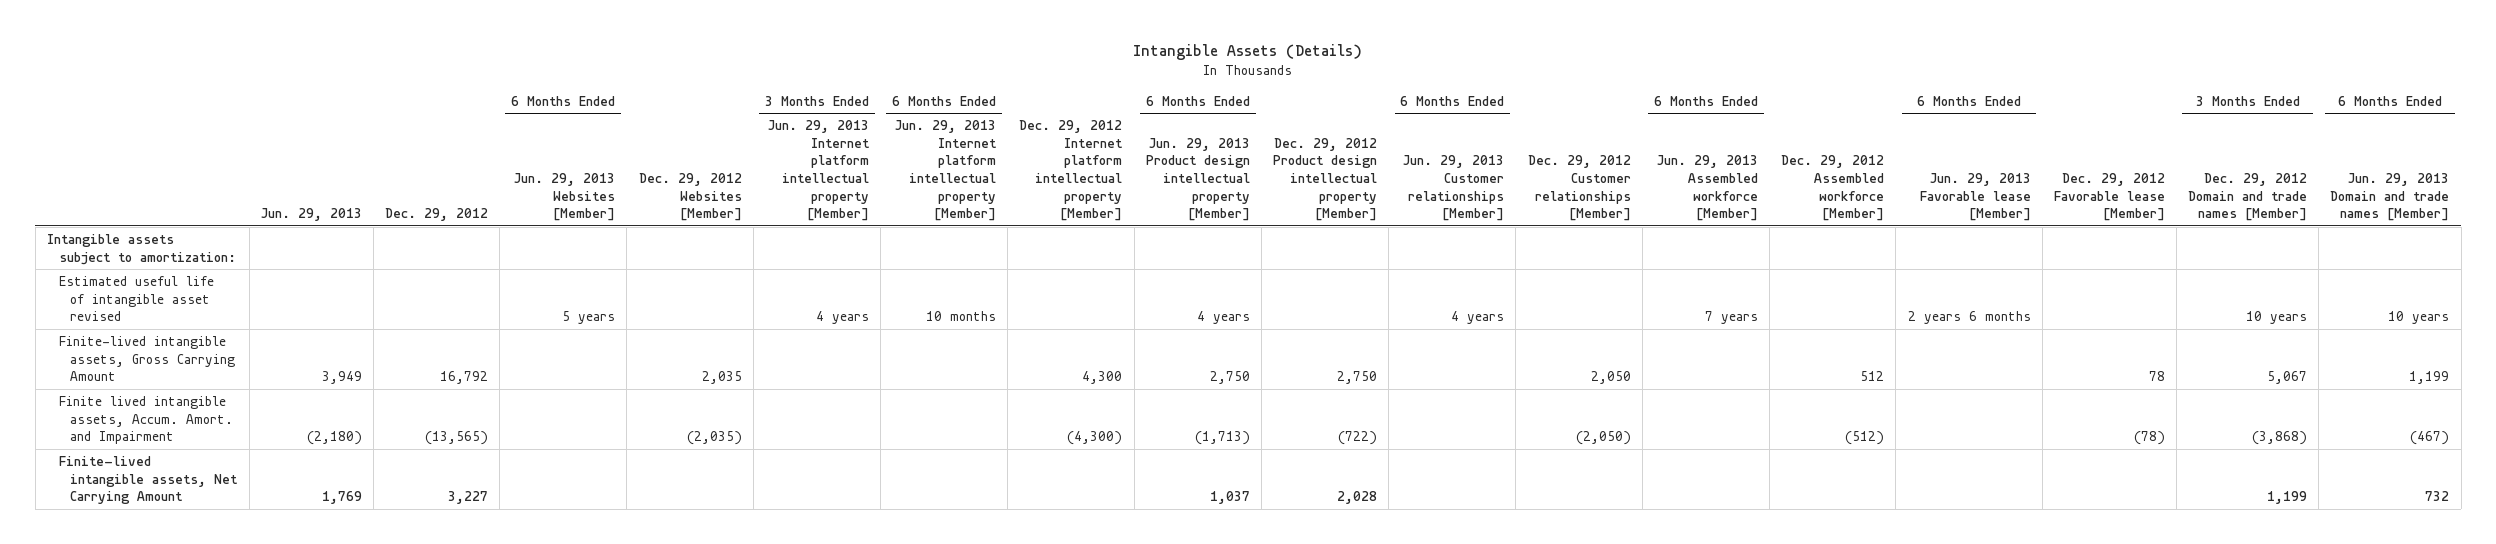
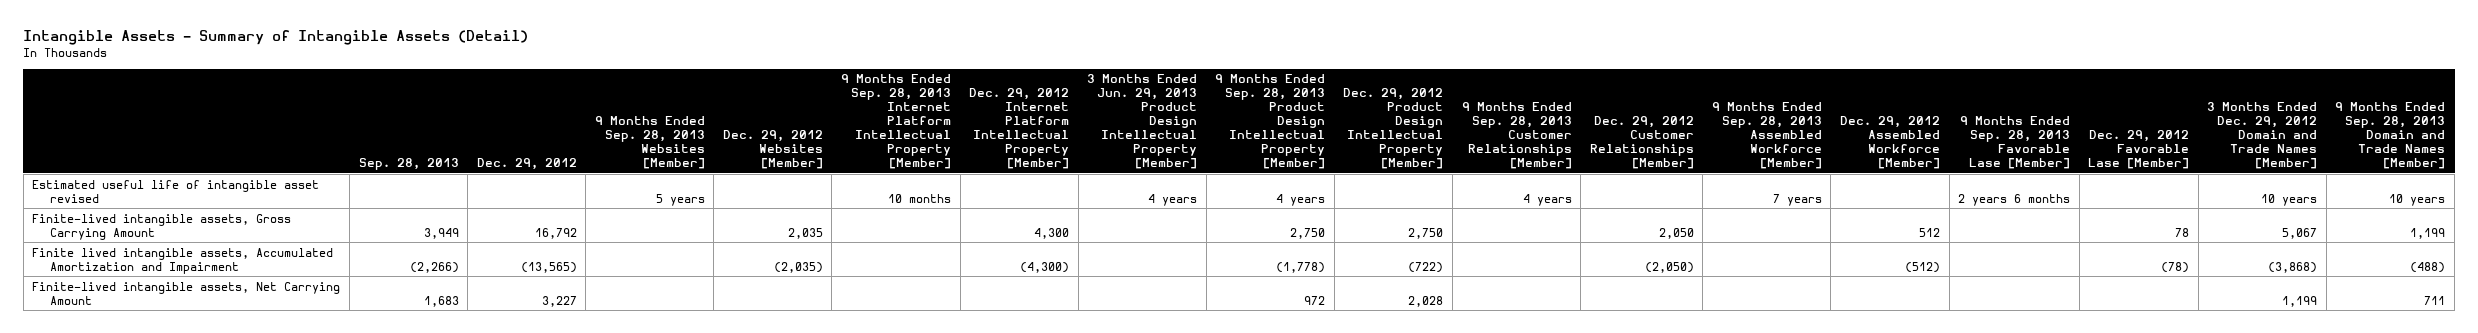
- Intangible Assets (Details)
+ Intangible Assets - Summary of Intangible Assets (Detail)
- | Jun. 29, 2013 | Dec. 29, 2012 | 6 Months Ended Jun. 29, 2013 Websites [Member] | Dec. 29, 2012 Websites [Member] | 3 Months Ended Jun. 29, 2013 Internet platform intellectual property [Member] | 6 Months Ended Jun. 29, 2013 Internet platform intellectual property [Member] | Dec. 29, 2012 Internet platform intellectual property [Member] | 6 Months Ended Jun. 29, 2013 Product design intellectual property [Member] | Dec. 29, 2012 Product design intellectual property [Member] | 6 Months Ended Jun. 29, 2013 Customer relationships [Member] | Dec. 29, 2012 Customer relationships [Member] | 6 Months Ended Jun. 29, 2013 Assembled workforce [Member] | Dec. 29, 2012 Assembled workforce [Member] | 6 Months Ended Jun. 29, 2013 Favorable lease [Member] | Dec. 29, 2012 Favorable lease [Member] | 3 Months Ended Dec. 29, 2012 Domain and trade names [Member] | 6 Months Ended Jun. 29, 2013 Domain and trade names [Member]
+ | Sep. 28, 2013 | Dec. 29, 2012 | 9 Months Ended Sep. 28, 2013 Websites [Member] | Dec. 29, 2012 Websites [Member] | 9 Months Ended Sep. 28, 2013 Internet Platform Intellectual Property [Member] | Dec. 29, 2012 Internet Platform Intellectual Property [Member] | 3 Months Ended Jun. 29, 2013 Product Design Intellectual Property [Member] | 9 Months Ended Sep. 28, 2013 Product Design Intellectual Property [Member] | Dec. 29, 2012 Product Design Intellectual Property [Member] | 9 Months Ended Sep. 28, 2013 Customer Relationships [Member] | Dec. 29, 2012 Customer Relationships [Member] | 9 Months Ended Sep. 28, 2013 Assembled Workforce [Member] | Dec. 29, 2012 Assembled Workforce [Member] | 9 Months Ended Sep. 28, 2013 Favorable Lase [Member] | Dec. 29, 2012 Favorable Lase [Member] | 3 Months Ended Dec. 29, 2012 Domain and Trade Names [Member] | 9 Months Ended Sep. 28, 2013 Domain and Trade Names [Member]
- Intangible assets subject to amortization:
- Finite lived intangible assets, Accum. Amort. and Impairment | (2,180) | (13,565) | | (2,035) | | | (4,300) | (1,713) | (722) | | (2,050) | | (512) | | (78) | (3,868) | (467)
+ Finite lived intangible assets, Accumulated Amortization and Impairment | (2,266) | (13,565) | | (2,035) | | (4,300) | | (1,778) | (722) | | (2,050) | | (512) | | (78) | (3,868) | (488)

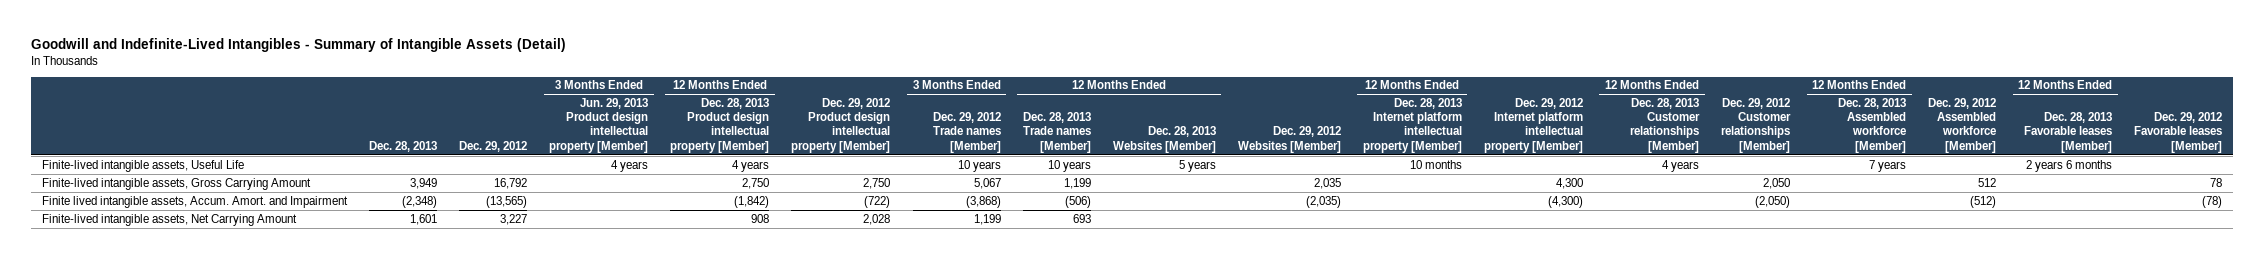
- Intangible Assets - Summary of Intangible Assets (Detail)
+ Goodwill and Indefinite-Lived Intangibles - Summary of Intangible Assets (Detail)
- | Sep. 28, 2013 | Dec. 29, 2012 | 9 Months Ended Sep. 28, 2013 Websites [Member] | Dec. 29, 2012 Websites [Member] | 9 Months Ended Sep. 28, 2013 Internet Platform Intellectual Property [Member] | Dec. 29, 2012 Internet Platform Intellectual Property [Member] | 3 Months Ended Jun. 29, 2013 Product Design Intellectual Property [Member] | 9 Months Ended Sep. 28, 2013 Product Design Intellectual Property [Member] | Dec. 29, 2012 Product Design Intellectual Property [Member] | 9 Months Ended Sep. 28, 2013 Customer Relationships [Member] | Dec. 29, 2012 Customer Relationships [Member] | 9 Months Ended Sep. 28, 2013 Assembled Workforce [Member] | Dec. 29, 2012 Assembled Workforce [Member] | 9 Months Ended Sep. 28, 2013 Favorable Lase [Member] | Dec. 29, 2012 Favorable Lase [Member] | 3 Months Ended Dec. 29, 2012 Domain and Trade Names [Member] | 9 Months Ended Sep. 28, 2013 Domain and Trade Names [Member]
+ | Dec. 28, 2013 | Dec. 29, 2012 | 3 Months Ended Jun. 29, 2013 Product design intellectual property [Member] | 12 Months Ended Dec. 28, 2013 Product design intellectual property [Member] | Dec. 29, 2012 Product design intellectual property [Member] | 3 Months Ended Dec. 29, 2012 Trade names [Member] | 12 Months Ended Dec. 28, 2013 Trade names [Member] | 12 Months Ended Dec. 28, 2013 Websites [Member] | Dec. 29, 2012 Websites [Member] | 12 Months Ended Dec. 28, 2013 Internet platform intellectual property [Member] | Dec. 29, 2012 Internet platform intellectual property [Member] | 12 Months Ended Dec. 28, 2013 Customer relationships [Member] | Dec. 29, 2012 Customer relationships [Member] | 12 Months Ended Dec. 28, 2013 Assembled workforce [Member] | Dec. 29, 2012 Assembled workforce [Member] | 12 Months Ended Dec. 28, 2013 Favorable leases [Member] | Dec. 29, 2012 Favorable leases [Member]
- Estimated useful life of intangible asset revised | | | 5 years | | 10 months | | 4 years | 4 years | | 4 years | | 7 years | | 2 years 6 months | | 10 years | 10 years
+ Finite-lived intangible assets, Useful Life | | | 4 years | 4 years | | 10 years | 10 years | 5 years | | 10 months | | 4 years | | 7 years | | 2 years 6 months |
- Finite lived intangible assets, Accumulated Amortization and Impairment | (2,266) | (13,565) | | (2,035) | | (4,300) | | (1,778) | (722) | | (2,050) | | (512) | | (78) | (3,868) | (488)
+ Finite lived intangible assets, Accum. Amort. and Impairment | (2,348) | (13,565) | | (1,842) | (722) | (3,868) | (506) | | (2,035) | | (4,300) | | (2,050) | | (512) | | (78)

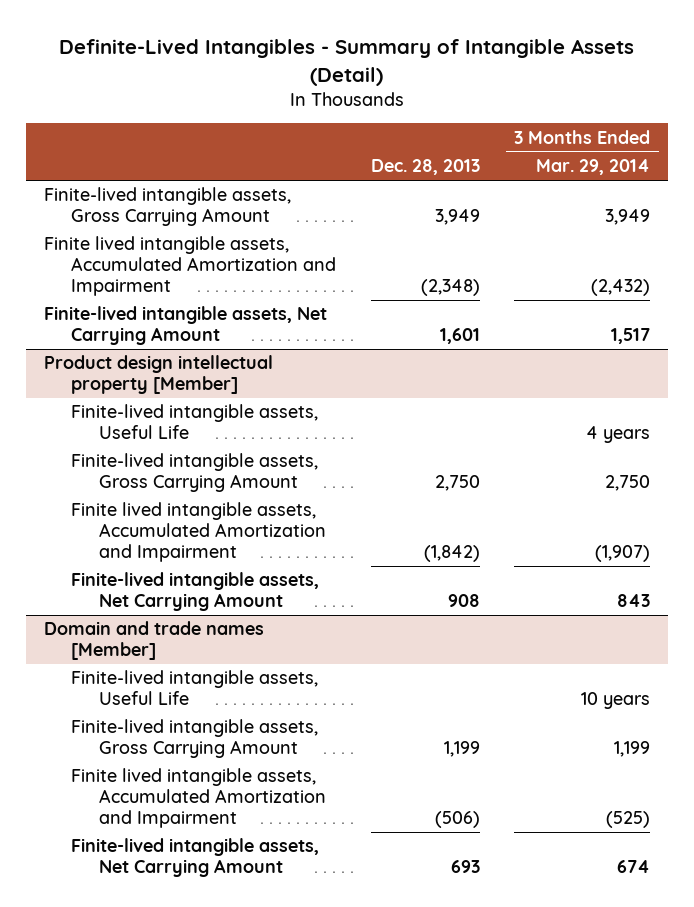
- Goodwill and Indefinite-Lived Intangibles - Summary of Intangible Assets (Detail)
+ Definite-Lived Intangibles - Summary of Intangible Assets (Detail)
- | Dec. 28, 2013 | Dec. 29, 2012 | 3 Months Ended Jun. 29, 2013 Product design intellectual property [Member] | 12 Months Ended Dec. 28, 2013 Product design intellectual property [Member] | Dec. 29, 2012 Product design intellectual property [Member] | 3 Months Ended Dec. 29, 2012 Trade names [Member] | 12 Months Ended Dec. 28, 2013 Trade names [Member] | 12 Months Ended Dec. 28, 2013 Websites [Member] | Dec. 29, 2012 Websites [Member] | 12 Months Ended Dec. 28, 2013 Internet platform intellectual property [Member] | Dec. 29, 2012 Internet platform intellectual property [Member] | 12 Months Ended Dec. 28, 2013 Customer relationships [Member] | Dec. 29, 2012 Customer relationships [Member] | 12 Months Ended Dec. 28, 2013 Assembled workforce [Member] | Dec. 29, 2012 Assembled workforce [Member] | 12 Months Ended Dec. 28, 2013 Favorable leases [Member] | Dec. 29, 2012 Favorable leases [Member]
+ | Dec. 28, 2013 | 3 Months Ended Mar. 29, 2014
- Finite-lived intangible assets, Useful Life | | | 4 years | 4 years | | 10 years | 10 years | 5 years | | 10 months | | 4 years | | 7 years | | 2 years 6 months |
- Finite lived intangible assets, Accum. Amort. and Impairment | (2,348) | (13,565) | | (1,842) | (722) | (3,868) | (506) | | (2,035) | | (4,300) | | (2,050) | | (512) | | (78)
+ Finite lived intangible assets, Accumulated Amortization and Impairment | (2,348) | (2,432)
+ Product design intellectual property [Member]
+ Finite-lived intangible assets, Useful Life | | 4 years
+ Finite-lived intangible assets, Gross Carrying Amount | 2,750 | 2,750
+ Finite lived intangible assets, Accumulated Amortization and Impairment | (1,842) | (1,907)
+ Finite-lived intangible assets, Net Carrying Amount | 908 | 843
+ Domain and trade names [Member]
+ Finite-lived intangible assets, Useful Life | | 10 years
+ Finite-lived intangible assets, Gross Carrying Amount | 1,199 | 1,199
+ Finite lived intangible assets, Accumulated Amortization and Impairment | (506) | (525)
+ Finite-lived intangible assets, Net Carrying Amount | 693 | 674

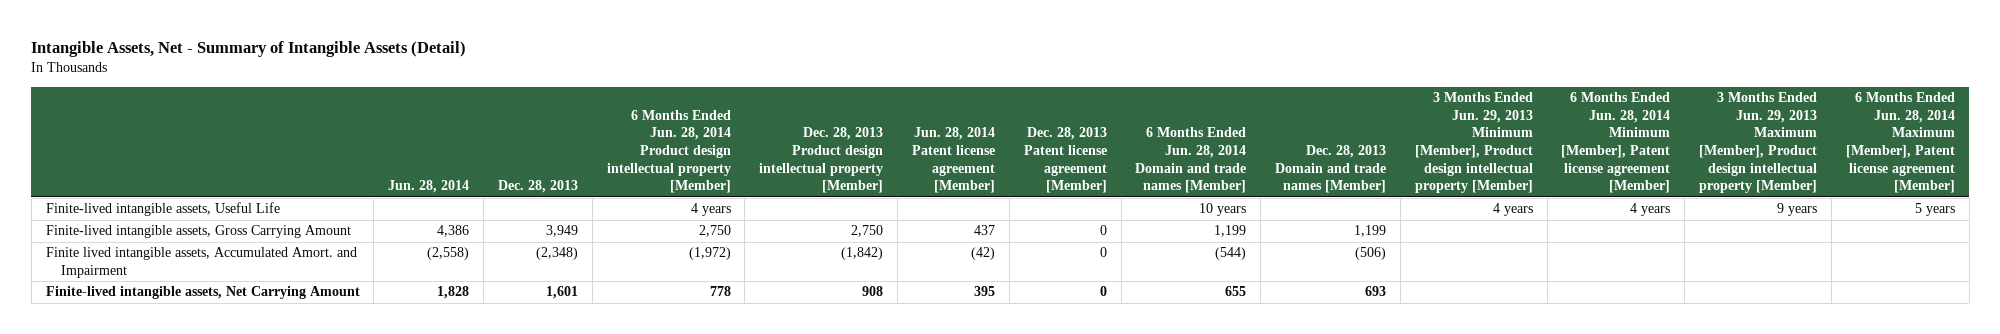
- Definite-Lived Intangibles - Summary of Intangible Assets (Detail)
+ Intangible Assets, Net - Summary of Intangible Assets (Detail)
- | Dec. 28, 2013 | 3 Months Ended Mar. 29, 2014
+ | Jun. 28, 2014 | Dec. 28, 2013 | 6 Months Ended Jun. 28, 2014 Product design intellectual property [Member] | Dec. 28, 2013 Product design intellectual property [Member] | Jun. 28, 2014 Patent license agreement [Member] | Dec. 28, 2013 Patent license agreement [Member] | 6 Months Ended Jun. 28, 2014 Domain and trade names [Member] | Dec. 28, 2013 Domain and trade names [Member] | 3 Months Ended Jun. 29, 2013 Minimum [Member], Product design intellectual property [Member] | 6 Months Ended Jun. 28, 2014 Minimum [Member], Patent license agreement [Member] | 3 Months Ended Jun. 29, 2013 Maximum [Member], Product design intellectual property [Member] | 6 Months Ended Jun. 28, 2014 Maximum [Member], Patent license agreement [Member]
+ Finite-lived intangible assets, Useful Life | | | 4 years | | | | 10 years | | 4 years | 4 years | 9 years | 5 years
- Finite lived intangible assets, Accumulated Amortization and Impairment | (2,348) | (2,432)
+ Finite lived intangible assets, Accumulated Amort. and Impairment | (2,558) | (2,348) | (1,972) | (1,842) | (42) | 0 | (544) | (506) | | | |
- Product design intellectual property [Member]
- Finite-lived intangible assets, Useful Life | | 4 years
- Finite-lived intangible assets, Gross Carrying Amount | 2,750 | 2,750
- Finite lived intangible assets, Accumulated Amortization and Impairment | (1,842) | (1,907)
- Finite-lived intangible assets, Net Carrying Amount | 908 | 843
- Domain and trade names [Member]
- Finite-lived intangible assets, Useful Life | | 10 years
- Finite-lived intangible assets, Gross Carrying Amount | 1,199 | 1,199
- Finite lived intangible assets, Accumulated Amortization and Impairment | (506) | (525)
- Finite-lived intangible assets, Net Carrying Amount | 693 | 674

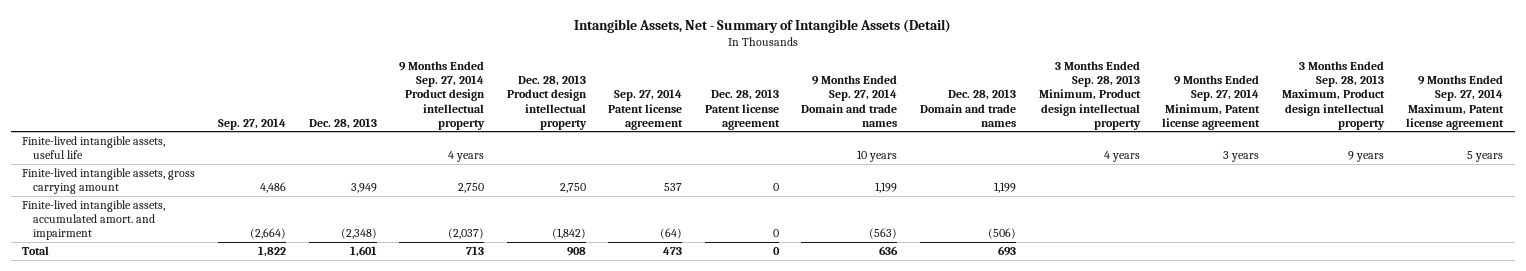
- | Jun. 28, 2014 | Dec. 28, 2013 | 6 Months Ended Jun. 28, 2014 Product design intellectual property [Member] | Dec. 28, 2013 Product design intellectual property [Member] | Jun. 28, 2014 Patent license agreement [Member] | Dec. 28, 2013 Patent license agreement [Member] | 6 Months Ended Jun. 28, 2014 Domain and trade names [Member] | Dec. 28, 2013 Domain and trade names [Member] | 3 Months Ended Jun. 29, 2013 Minimum [Member], Product design intellectual property [Member] | 6 Months Ended Jun. 28, 2014 Minimum [Member], Patent license agreement [Member] | 3 Months Ended Jun. 29, 2013 Maximum [Member], Product design intellectual property [Member] | 6 Months Ended Jun. 28, 2014 Maximum [Member], Patent license agreement [Member]
+ | Sep. 27, 2014 | Dec. 28, 2013 | 9 Months Ended Sep. 27, 2014 Product design intellectual property | Dec. 28, 2013 Product design intellectual property | Sep. 27, 2014 Patent license agreement | Dec. 28, 2013 Patent license agreement | 9 Months Ended Sep. 27, 2014 Domain and trade names | Dec. 28, 2013 Domain and trade names | 3 Months Ended Sep. 28, 2013 Minimum, Product design intellectual property | 9 Months Ended Sep. 27, 2014 Minimum, Patent license agreement | 3 Months Ended Sep. 28, 2013 Maximum, Product design intellectual property | 9 Months Ended Sep. 27, 2014 Maximum, Patent license agreement
- Finite-lived intangible assets, Useful Life | | | 4 years | | | | 10 years | | 4 years | 4 years | 9 years | 5 years
- Finite-lived intangible assets, Gross Carrying Amount | 4,386 | 3,949 | 2,750 | 2,750 | 437 | 0 | 1,199 | 1,199 | | | |
- Finite lived intangible assets, Accumulated Amort. and Impairment | (2,558) | (2,348) | (1,972) | (1,842) | (42) | 0 | (544) | (506) | | | |
- Finite-lived intangible assets, Net Carrying Amount | 1,828 | 1,601 | 778 | 908 | 395 | 0 | 655 | 693 | | | |
+ Finite-lived intangible assets, useful life | | | 4 years | | | | 10 years | | 4 years | 3 years | 9 years | 5 years
+ Finite-lived intangible assets, gross carrying amount | 4,486 | 3,949 | 2,750 | 2,750 | 537 | 0 | 1,199 | 1,199 | | | |
+ Finite-lived intangible assets, accumulated amort. and impairment | (2,664) | (2,348) | (2,037) | (1,842) | (64) | 0 | (563) | (506) | | | |
+ Total | 1,822 | 1,601 | 713 | 908 | 473 | 0 | 636 | 693 | | | |

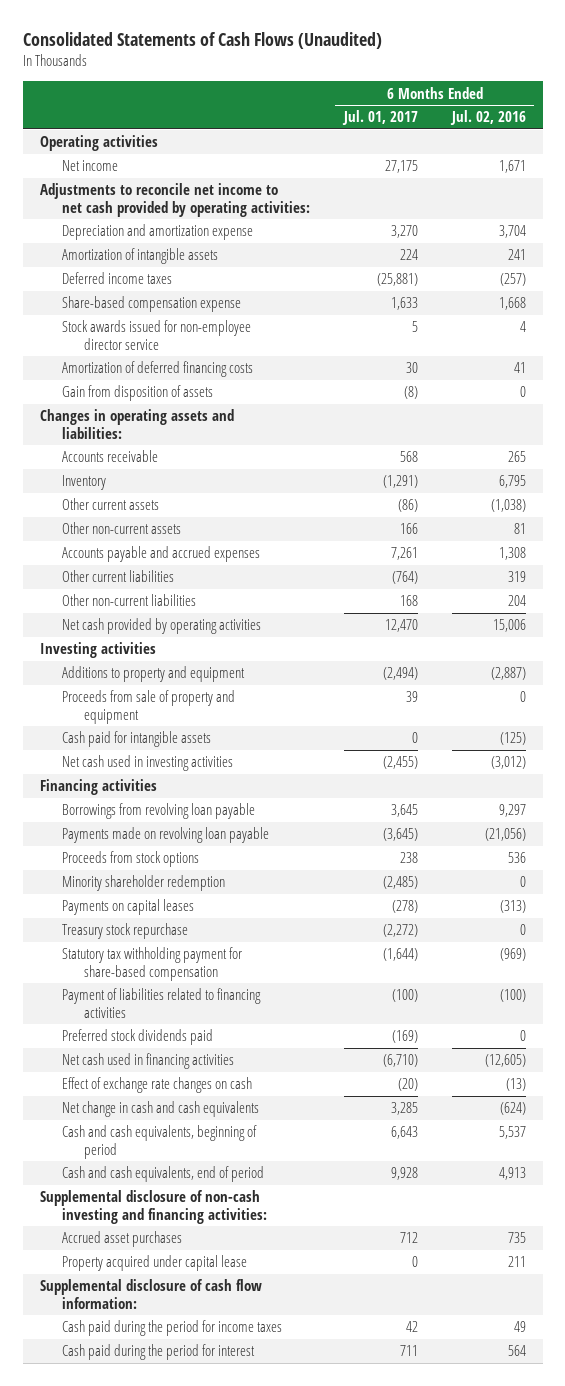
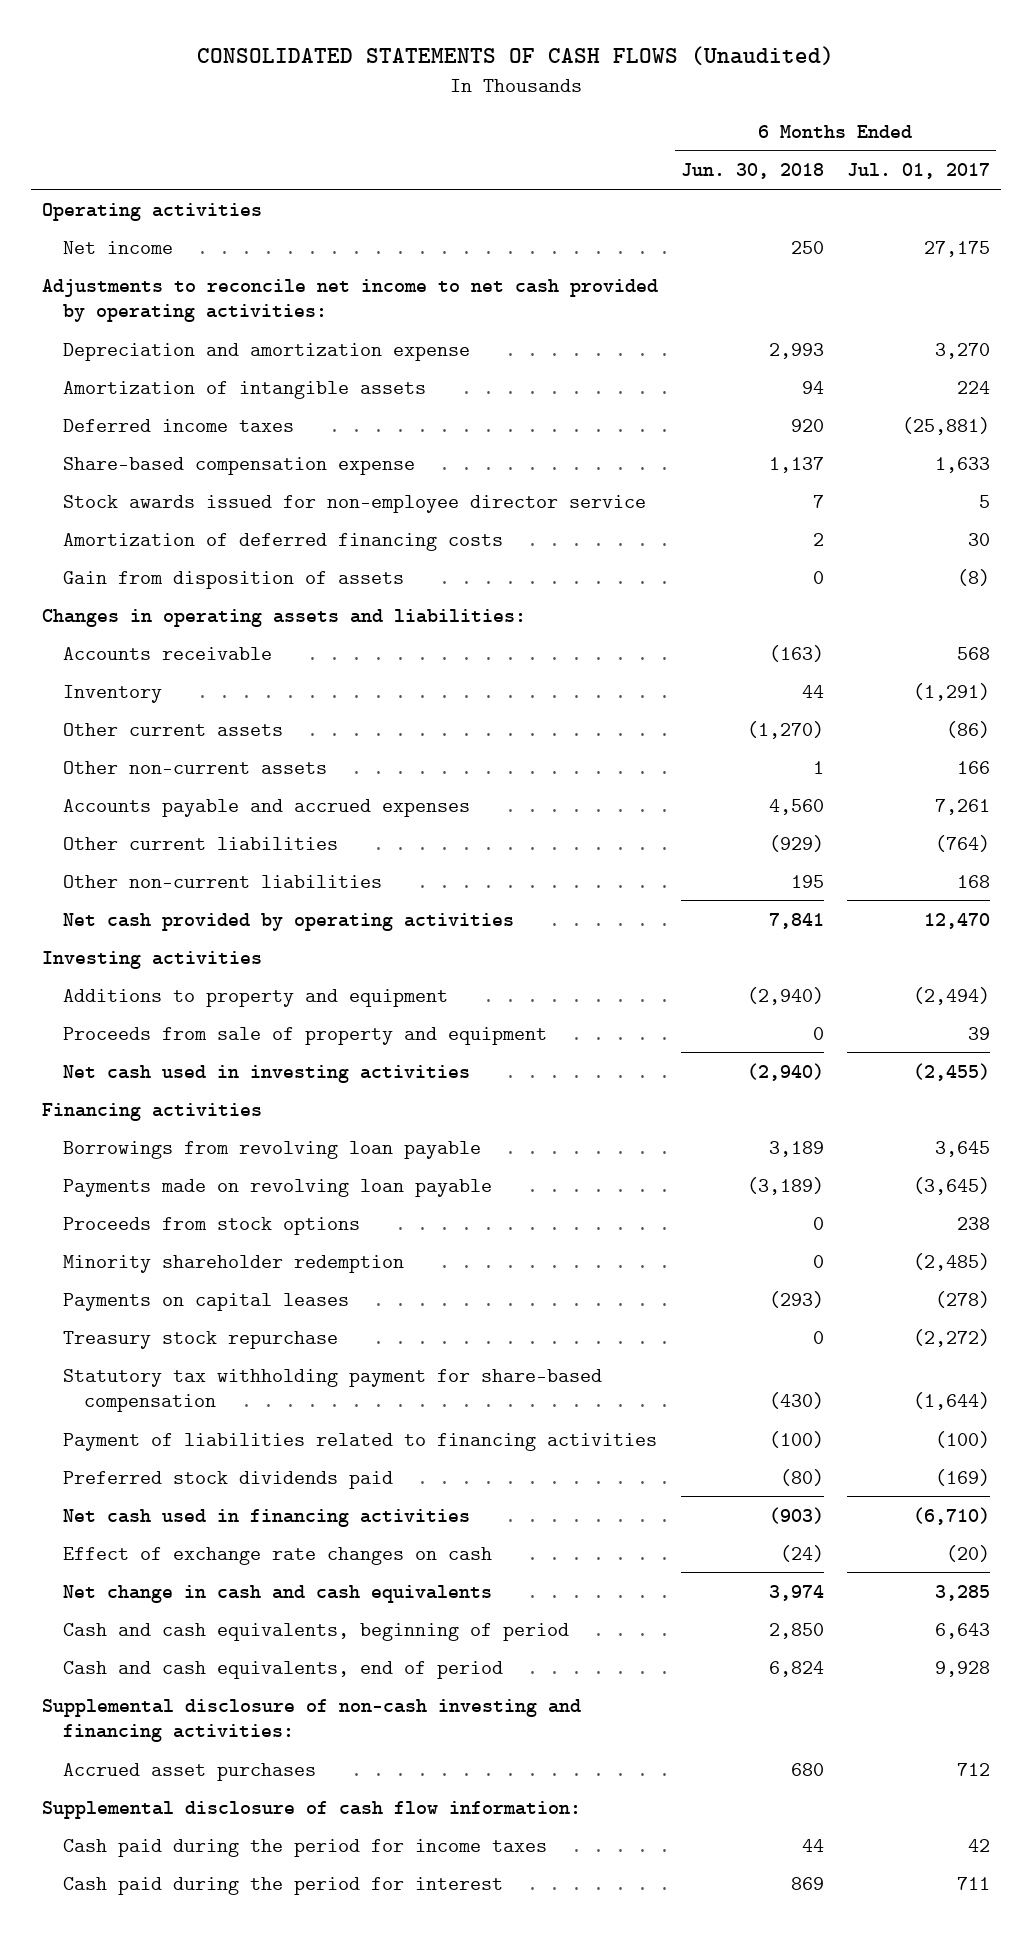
- Consolidated Statements of Cash Flows (Unaudited)
+ CONSOLIDATED STATEMENTS OF CASH FLOWS (Unaudited)
- | 6 Months Ended Jul. 01, 2017 | 6 Months Ended Jul. 02, 2016
+ | 6 Months Ended Jun. 30, 2018 | 6 Months Ended Jul. 01, 2017
- Cash paid for intangible assets | 0 | (125)
- Property acquired under capital lease | 0 | 211

